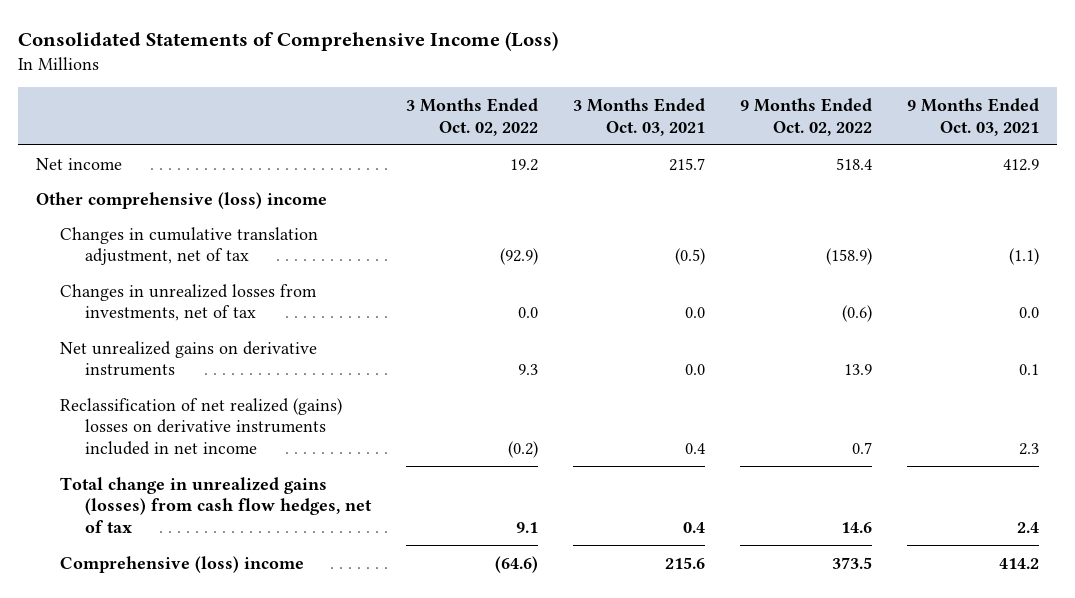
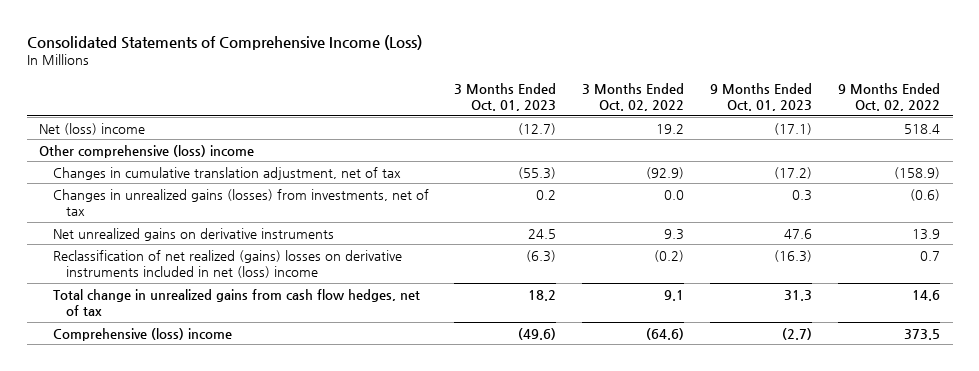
- | 3 Months Ended Oct. 02, 2022 | 3 Months Ended Oct. 03, 2021 | 9 Months Ended Oct. 02, 2022 | 9 Months Ended Oct. 03, 2021
+ | 3 Months Ended Oct. 01, 2023 | 3 Months Ended Oct. 02, 2022 | 9 Months Ended Oct. 01, 2023 | 9 Months Ended Oct. 02, 2022
- Net income | 19.2 | 215.7 | 518.4 | 412.9
+ Net (loss) income | (12.7) | 19.2 | (17.1) | 518.4
- Changes in unrealized losses from investments, net of tax | 0.0 | 0.0 | (0.6) | 0.0
+ Changes in unrealized gains (losses) from investments, net of tax | 0.2 | 0.0 | 0.3 | (0.6)
- Reclassification of net realized (gains) losses on derivative instruments included in net income | (0.2) | 0.4 | 0.7 | 2.3
- Total change in unrealized gains (losses) from cash flow hedges, net of tax | 9.1 | 0.4 | 14.6 | 2.4
+ Reclassification of net realized (gains) losses on derivative instruments included in net (loss) income | (6.3) | (0.2) | (16.3) | 0.7
+ Total change in unrealized gains from cash flow hedges, net of tax | 18.2 | 9.1 | 31.3 | 14.6

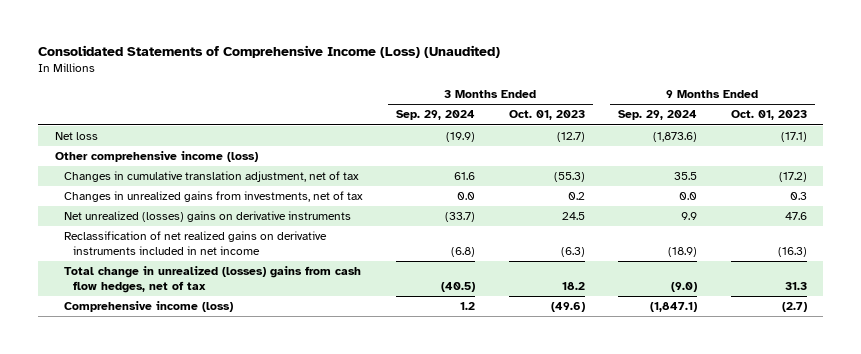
- Consolidated Statements of Comprehensive Income (Loss)
+ Consolidated Statements of Comprehensive Income (Loss) (Unaudited)
- | 3 Months Ended Oct. 01, 2023 | 3 Months Ended Oct. 02, 2022 | 9 Months Ended Oct. 01, 2023 | 9 Months Ended Oct. 02, 2022
+ | 3 Months Ended Sep. 29, 2024 | 3 Months Ended Oct. 01, 2023 | 9 Months Ended Sep. 29, 2024 | 9 Months Ended Oct. 01, 2023
- Net (loss) income | (12.7) | 19.2 | (17.1) | 518.4
- Other comprehensive (loss) income
+ Net loss | (19.9) | (12.7) | (1,873.6) | (17.1)
+ Other comprehensive income (loss)
- Changes in unrealized gains (losses) from investments, net of tax | 0.2 | 0.0 | 0.3 | (0.6)
- Net unrealized gains on derivative instruments | 24.5 | 9.3 | 47.6 | 13.9
- Reclassification of net realized (gains) losses on derivative instruments included in net (loss) income | (6.3) | (0.2) | (16.3) | 0.7
- Total change in unrealized gains from cash flow hedges, net of tax | 18.2 | 9.1 | 31.3 | 14.6
- Comprehensive (loss) income | (49.6) | (64.6) | (2.7) | 373.5
+ Changes in unrealized gains from investments, net of tax | 0.0 | 0.2 | 0.0 | 0.3
+ Net unrealized (losses) gains on derivative instruments | (33.7) | 24.5 | 9.9 | 47.6
+ Reclassification of net realized gains on derivative instruments included in net income | (6.8) | (6.3) | (18.9) | (16.3)
+ Total change in unrealized (losses) gains from cash flow hedges, net of tax | (40.5) | 18.2 | (9.0) | 31.3
+ Comprehensive income (loss) | 1.2 | (49.6) | (1,847.1) | (2.7)

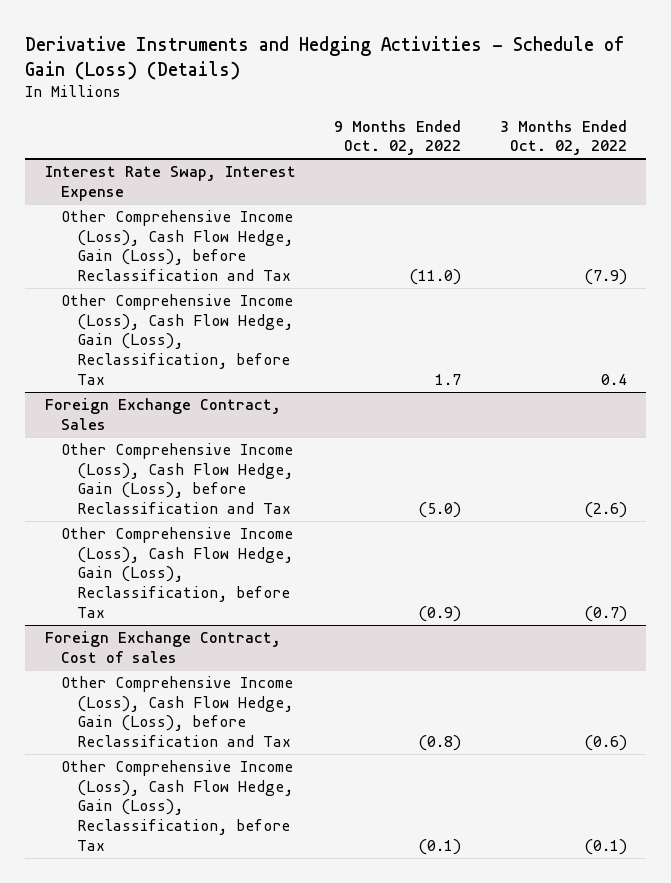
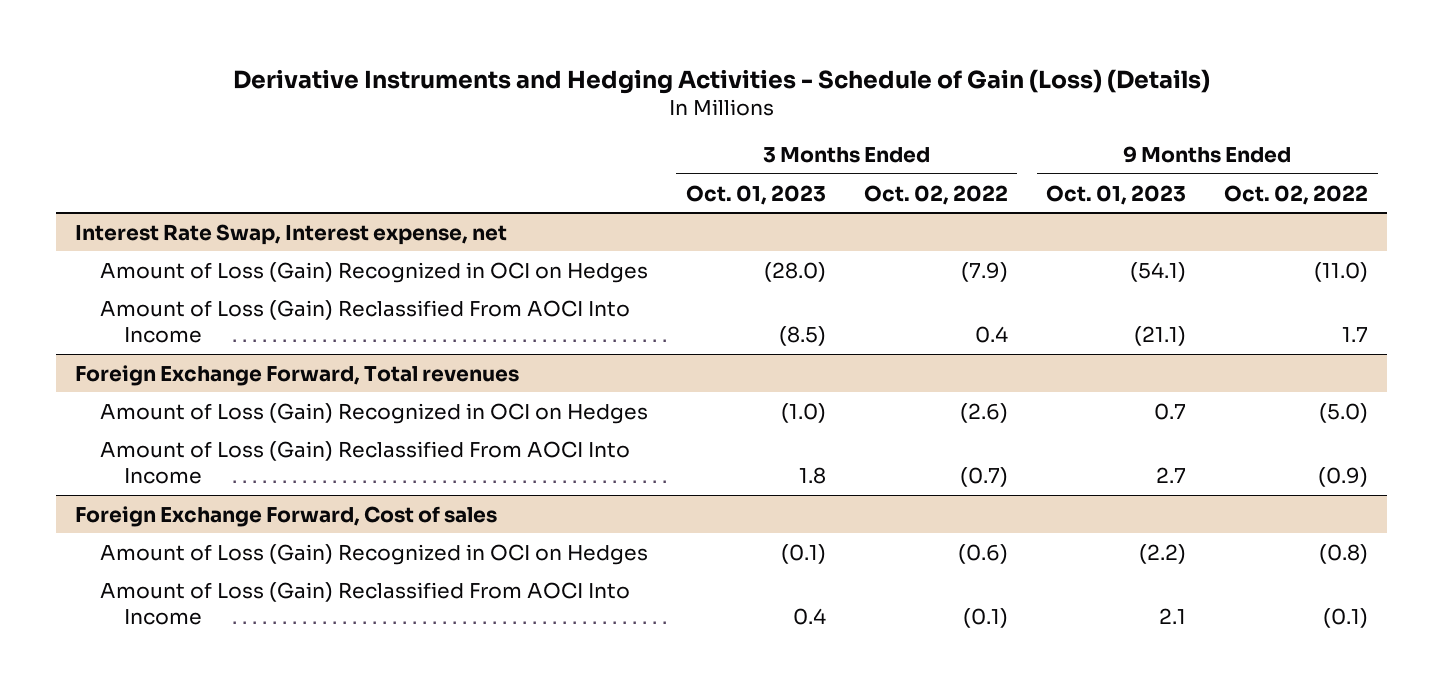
- | 9 Months Ended Oct. 02, 2022 | 3 Months Ended Oct. 02, 2022
+ | 3 Months Ended Oct. 01, 2023 | 3 Months Ended Oct. 02, 2022 | 9 Months Ended Oct. 01, 2023 | 9 Months Ended Oct. 02, 2022
- Interest Rate Swap, Interest Expense
- Other Comprehensive Income (Loss), Cash Flow Hedge, Gain (Loss), before Reclassification and Tax | (11.0) | (7.9)
- Other Comprehensive Income (Loss), Cash Flow Hedge, Gain (Loss), Reclassification, before Tax | 1.7 | 0.4
- Foreign Exchange Contract, Sales
- Other Comprehensive Income (Loss), Cash Flow Hedge, Gain (Loss), before Reclassification and Tax | (5.0) | (2.6)
- Other Comprehensive Income (Loss), Cash Flow Hedge, Gain (Loss), Reclassification, before Tax | (0.9) | (0.7)
- Foreign Exchange Contract, Cost of sales
- Other Comprehensive Income (Loss), Cash Flow Hedge, Gain (Loss), before Reclassification and Tax | (0.8) | (0.6)
- Other Comprehensive Income (Loss), Cash Flow Hedge, Gain (Loss), Reclassification, before Tax | (0.1) | (0.1)
+ Interest Rate Swap, Interest expense, net
+ Amount of Loss (Gain) Recognized in OCI on Hedges | (28.0) | (7.9) | (54.1) | (11.0)
+ Amount of Loss (Gain) Reclassified From AOCI Into Income | (8.5) | 0.4 | (21.1) | 1.7
+ Foreign Exchange Forward, Total revenues
+ Amount of Loss (Gain) Recognized in OCI on Hedges | (1.0) | (2.6) | 0.7 | (5.0)
+ Amount of Loss (Gain) Reclassified From AOCI Into Income | 1.8 | (0.7) | 2.7 | (0.9)
+ Foreign Exchange Forward, Cost of sales
+ Amount of Loss (Gain) Recognized in OCI on Hedges | (0.1) | (0.6) | (2.2) | (0.8)
+ Amount of Loss (Gain) Reclassified From AOCI Into Income | 0.4 | (0.1) | 2.1 | (0.1)

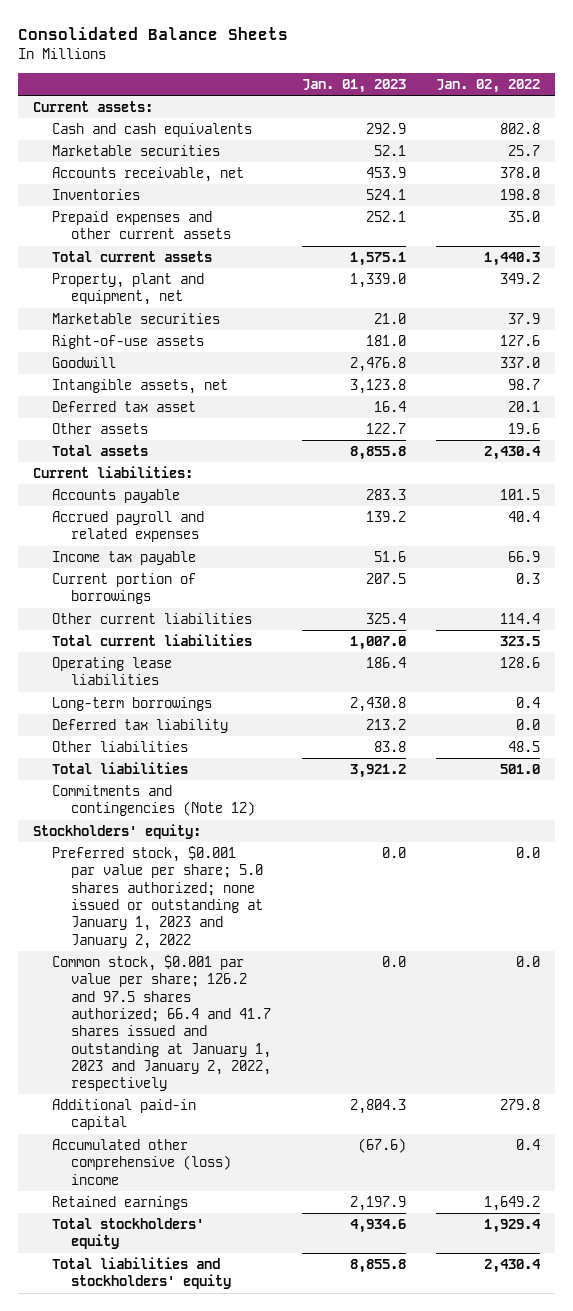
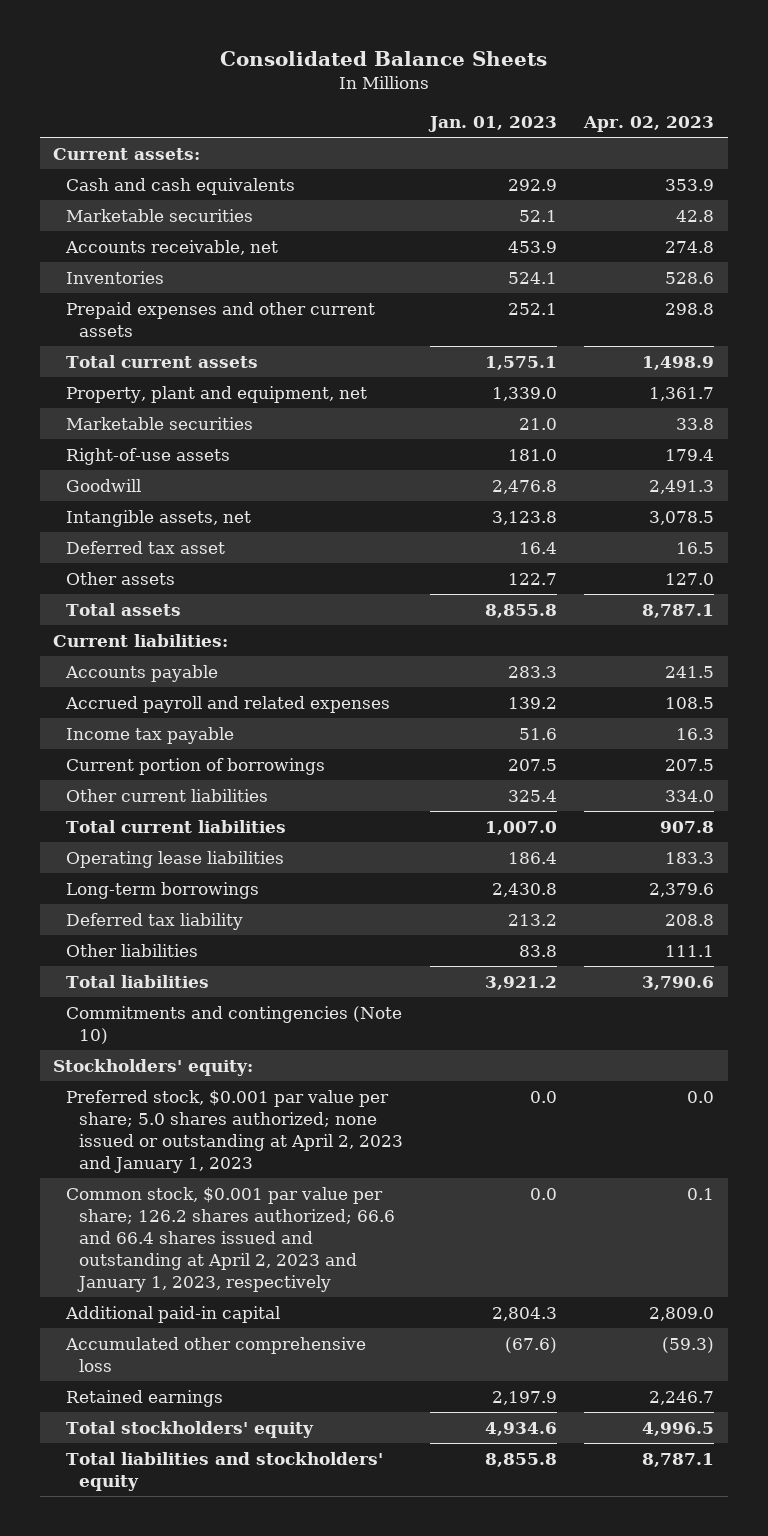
- | Jan. 01, 2023 | Jan. 02, 2022
+ | Jan. 01, 2023 | Apr. 02, 2023
- Commitments and contingencies (Note 12)
+ Commitments and contingencies (Note 10)
- Preferred stock, $0.001 par value per share; 5.0 shares authorized; none issued or outstanding at January 1, 2023 and January 2, 2022 | 0.0 | 0.0
- Common stock, $0.001 par value per share; 126.2 and 97.5 shares authorized; 66.4 and 41.7 shares issued and outstanding at January 1, 2023 and January 2, 2022, respectively | 0.0 | 0.0
+ Preferred stock, $0.001 par value per share; 5.0 shares authorized; none issued or outstanding at April 2, 2023 and January 1, 2023 | 0.0 | 0.0
+ Common stock, $0.001 par value per share; 126.2 shares authorized; 66.6 and 66.4 shares issued and outstanding at April 2, 2023 and January 1, 2023, respectively | 0.0 | 0.1
- Accumulated other comprehensive (loss) income | (67.6) | 0.4
+ Accumulated other comprehensive loss | (67.6) | (59.3)

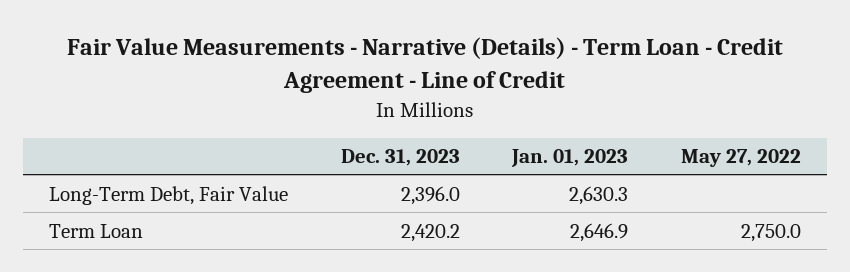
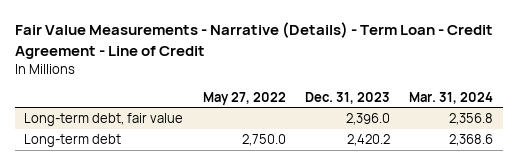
- | Dec. 31, 2023 | Jan. 01, 2023 | May 27, 2022
+ | May 27, 2022 | Dec. 31, 2023 | Mar. 31, 2024
- Long-Term Debt, Fair Value | 2,396.0 | 2,630.3 |
- Term Loan | 2,420.2 | 2,646.9 | 2,750.0
+ Long-term debt, fair value | | 2,396.0 | 2,356.8
+ Long-term debt | 2,750.0 | 2,420.2 | 2,368.6

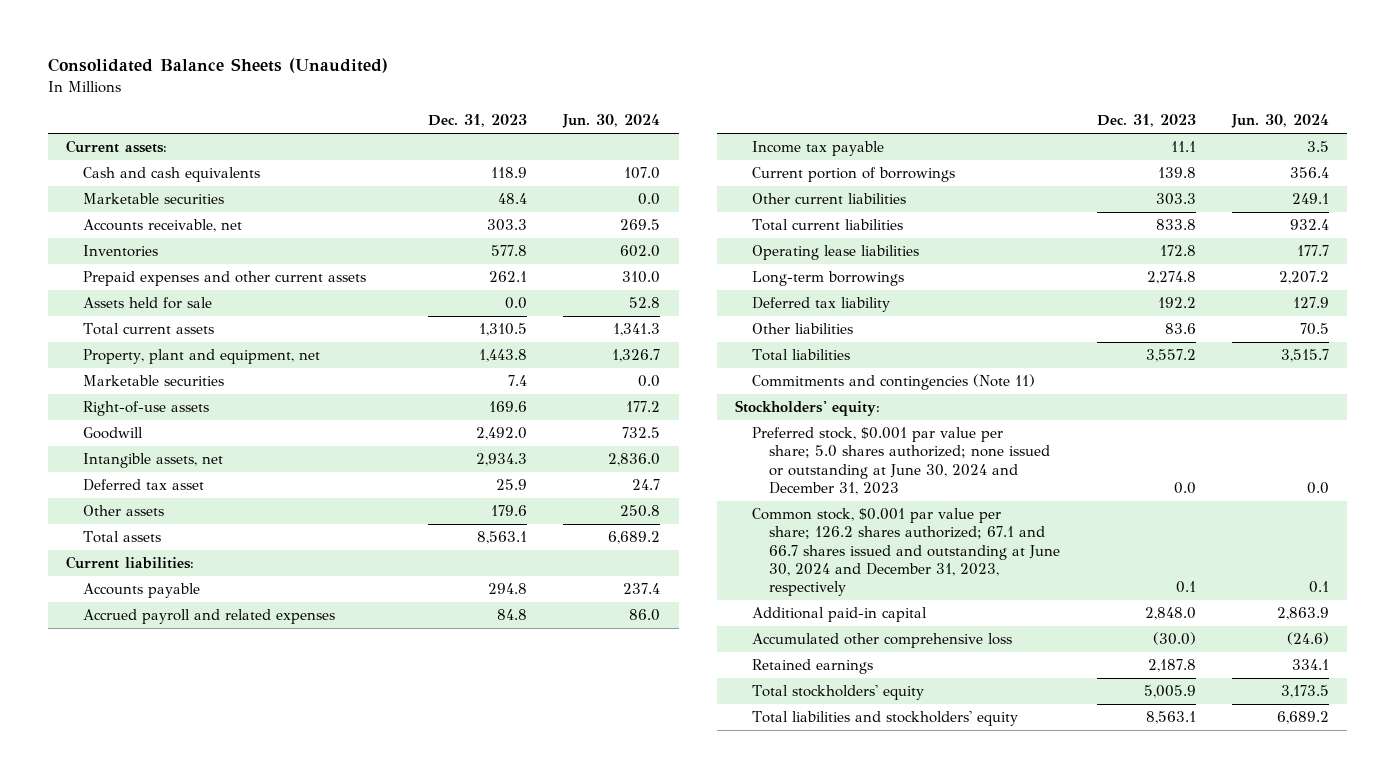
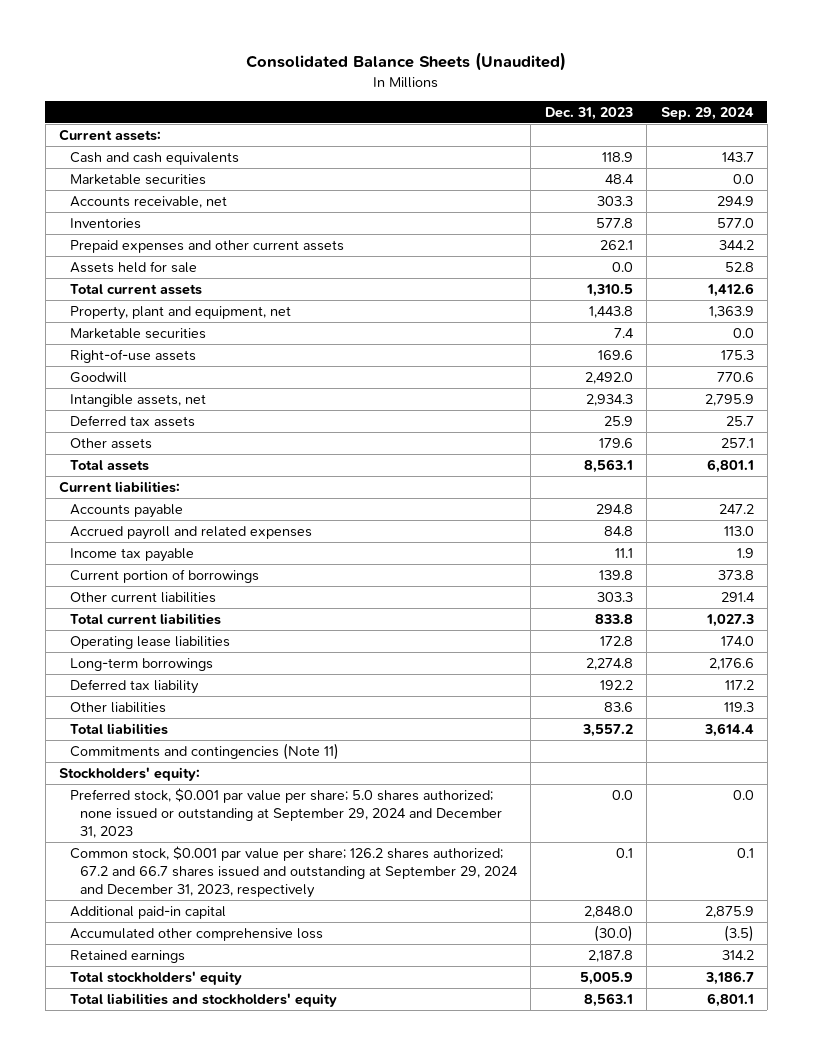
- | Dec. 31, 2023 | Jun. 30, 2024
+ | Dec. 31, 2023 | Sep. 29, 2024
- Deferred tax asset | 25.9 | 24.7
+ Deferred tax assets | 25.9 | 25.7
- Preferred stock, $0.001 par value per share; 5.0 shares authorized; none issued or outstanding at June 30, 2024 and December 31, 2023 | 0.0 | 0.0
- Common stock, $0.001 par value per share; 126.2 shares authorized; 67.1 and 66.7 shares issued and outstanding at June 30, 2024 and December 31, 2023, respectively | 0.1 | 0.1
+ Preferred stock, $0.001 par value per share; 5.0 shares authorized; none issued or outstanding at September 29, 2024 and December 31, 2023 | 0.0 | 0.0
+ Common stock, $0.001 par value per share; 126.2 shares authorized; 67.2 and 66.7 shares issued and outstanding at September 29, 2024 and December 31, 2023, respectively | 0.1 | 0.1

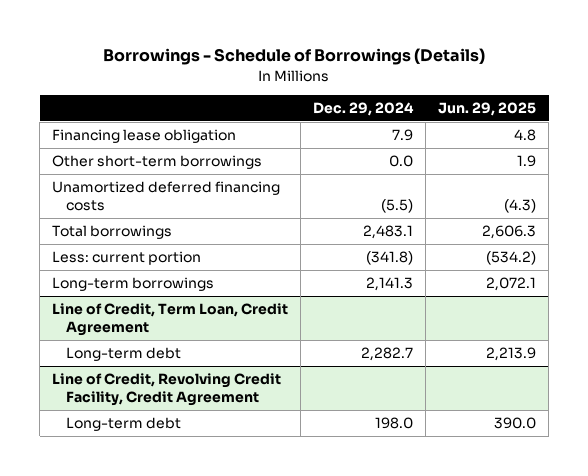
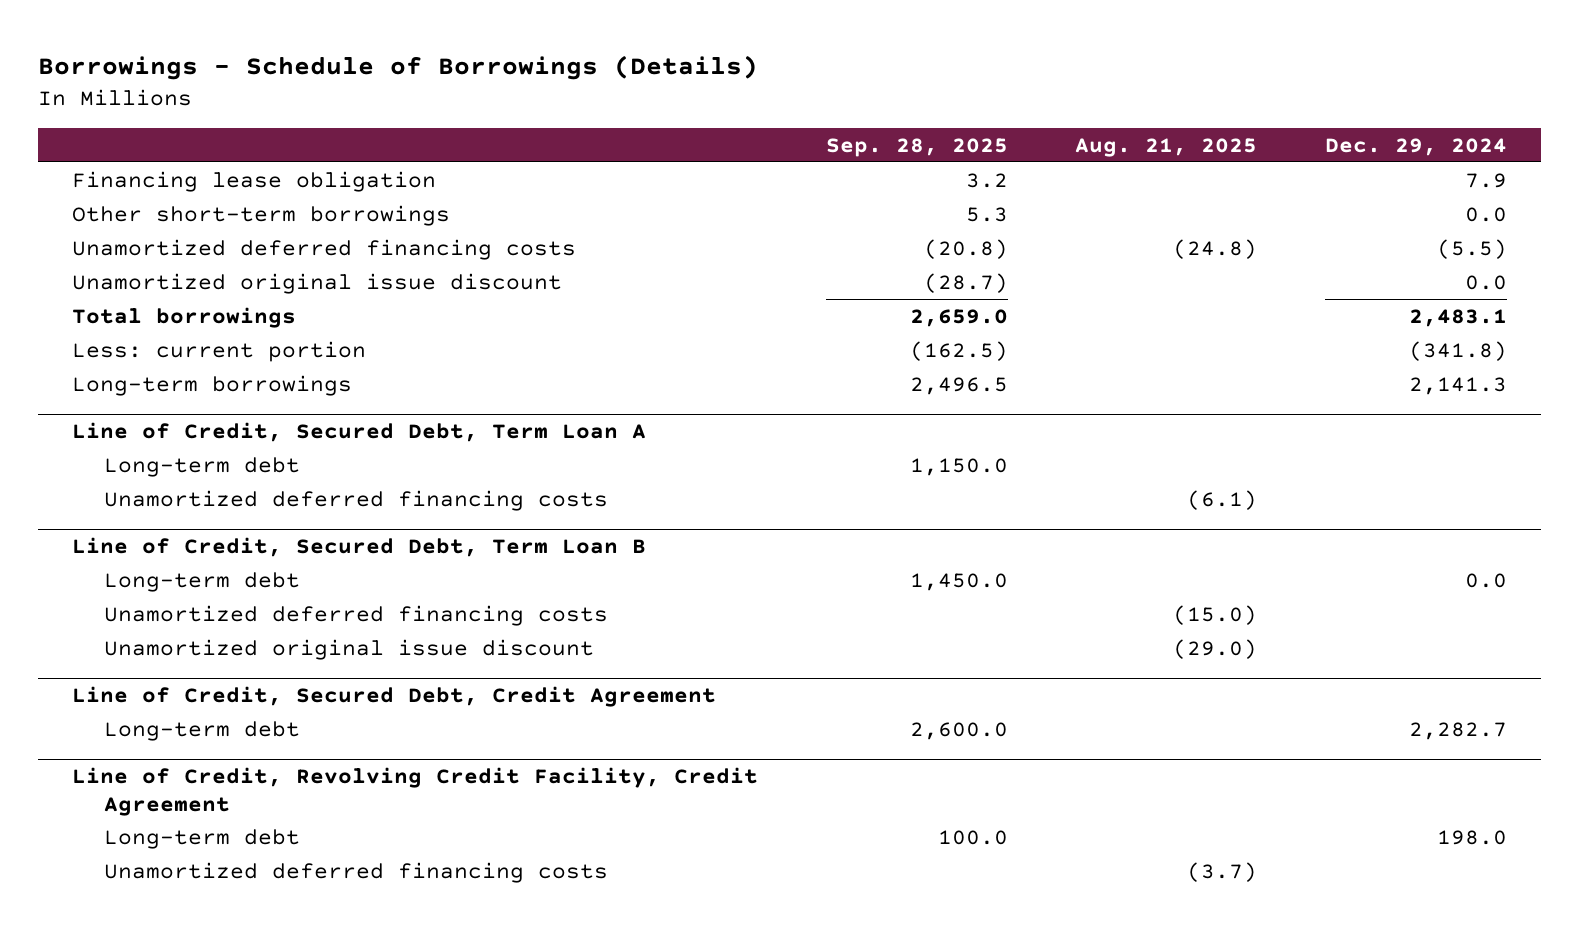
- | Dec. 29, 2024 | Jun. 29, 2025
+ | Sep. 28, 2025 | Aug. 21, 2025 | Dec. 29, 2024
+ Unamortized original issue discount | (28.7) | | 0.0
- Line of Credit, Term Loan, Credit Agreement
+ Line of Credit, Secured Debt, Term Loan A
+ Long-term debt | 1,150.0 | |
+ Unamortized deferred financing costs | | (6.1) |
+ Line of Credit, Secured Debt, Term Loan B
+ Long-term debt | 1,450.0 | | 0.0
+ Unamortized deferred financing costs | | (15.0) |
+ Unamortized original issue discount | | (29.0) |
+ Line of Credit, Secured Debt, Credit Agreement
@ Line of Credit, Revolving Credit Facility, Credit Agreement
+ Unamortized deferred financing costs | | (3.7) |

